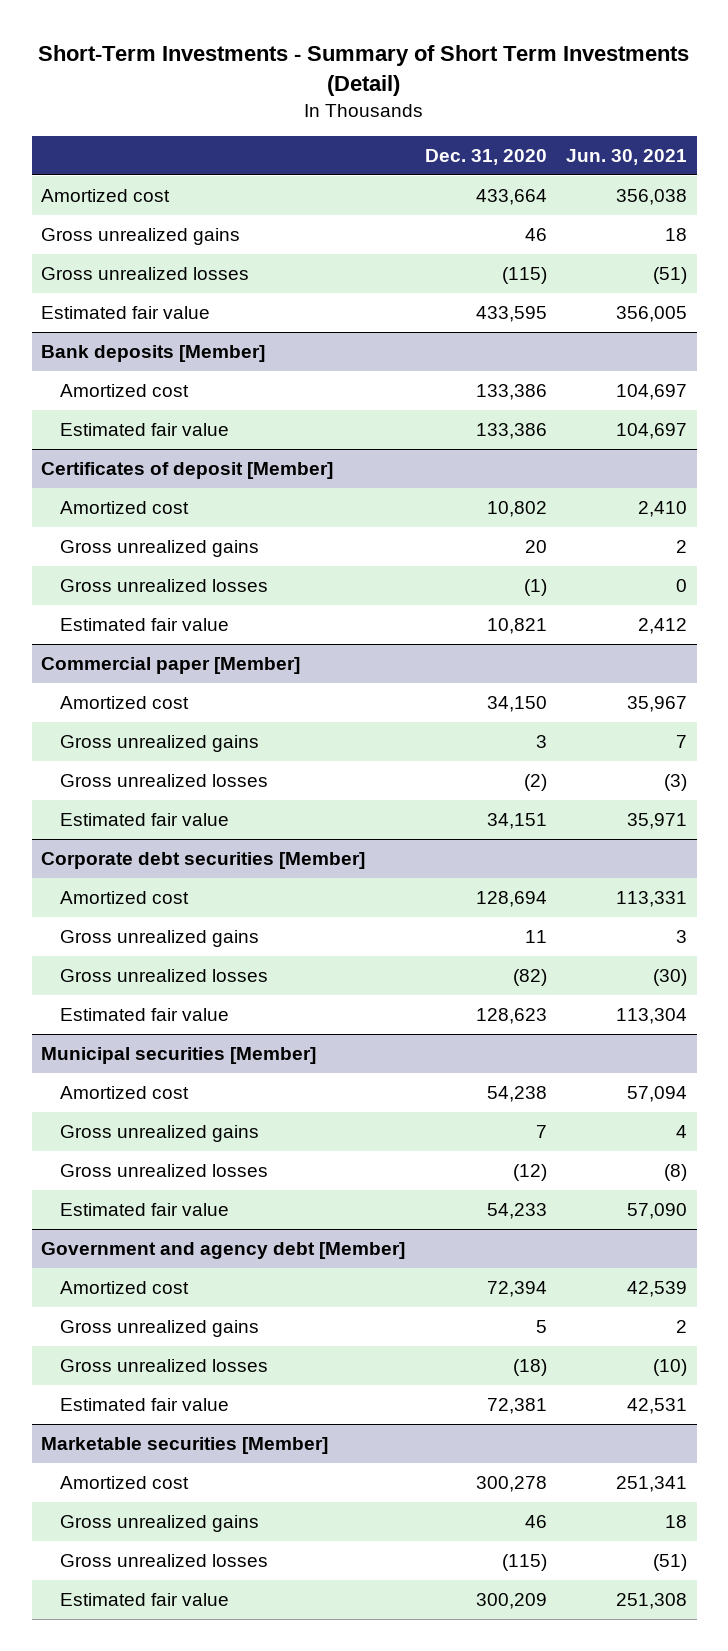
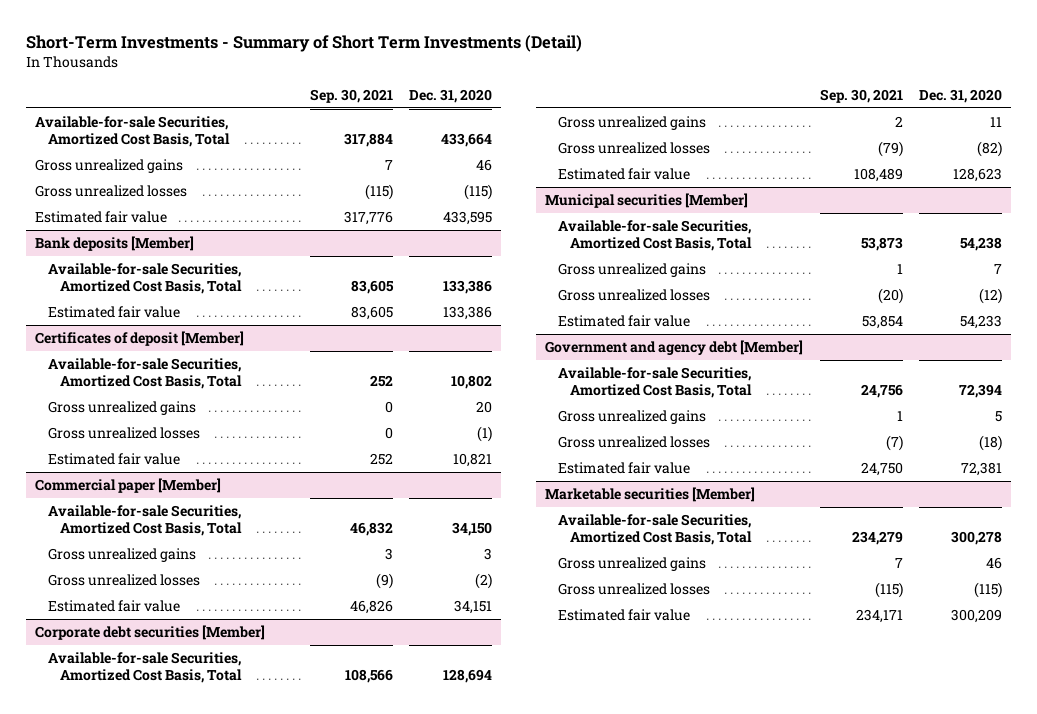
- | Dec. 31, 2020 | Jun. 30, 2021
+ | Sep. 30, 2021 | Dec. 31, 2020
- Amortized cost | 433,664 | 356,038
+ Available-for-sale Securities, Amortized Cost Basis, Total | 317,884 | 433,664
@ Bank deposits [Member]
- Amortized cost | 133,386 | 104,697
+ Available-for-sale Securities, Amortized Cost Basis, Total | 83,605 | 133,386
@ Certificates of deposit [Member]
- Amortized cost | 10,802 | 2,410
+ Available-for-sale Securities, Amortized Cost Basis, Total | 252 | 10,802
@ Commercial paper [Member]
- Amortized cost | 34,150 | 35,967
+ Available-for-sale Securities, Amortized Cost Basis, Total | 46,832 | 34,150
@ Corporate debt securities [Member]
- Amortized cost | 128,694 | 113,331
+ Available-for-sale Securities, Amortized Cost Basis, Total | 108,566 | 128,694
@ Municipal securities [Member]
- Amortized cost | 54,238 | 57,094
+ Available-for-sale Securities, Amortized Cost Basis, Total | 53,873 | 54,238
@ Government and agency debt [Member]
- Amortized cost | 72,394 | 42,539
+ Available-for-sale Securities, Amortized Cost Basis, Total | 24,756 | 72,394
@ Marketable securities [Member]
- Amortized cost | 300,278 | 251,341
+ Available-for-sale Securities, Amortized Cost Basis, Total | 234,279 | 300,278

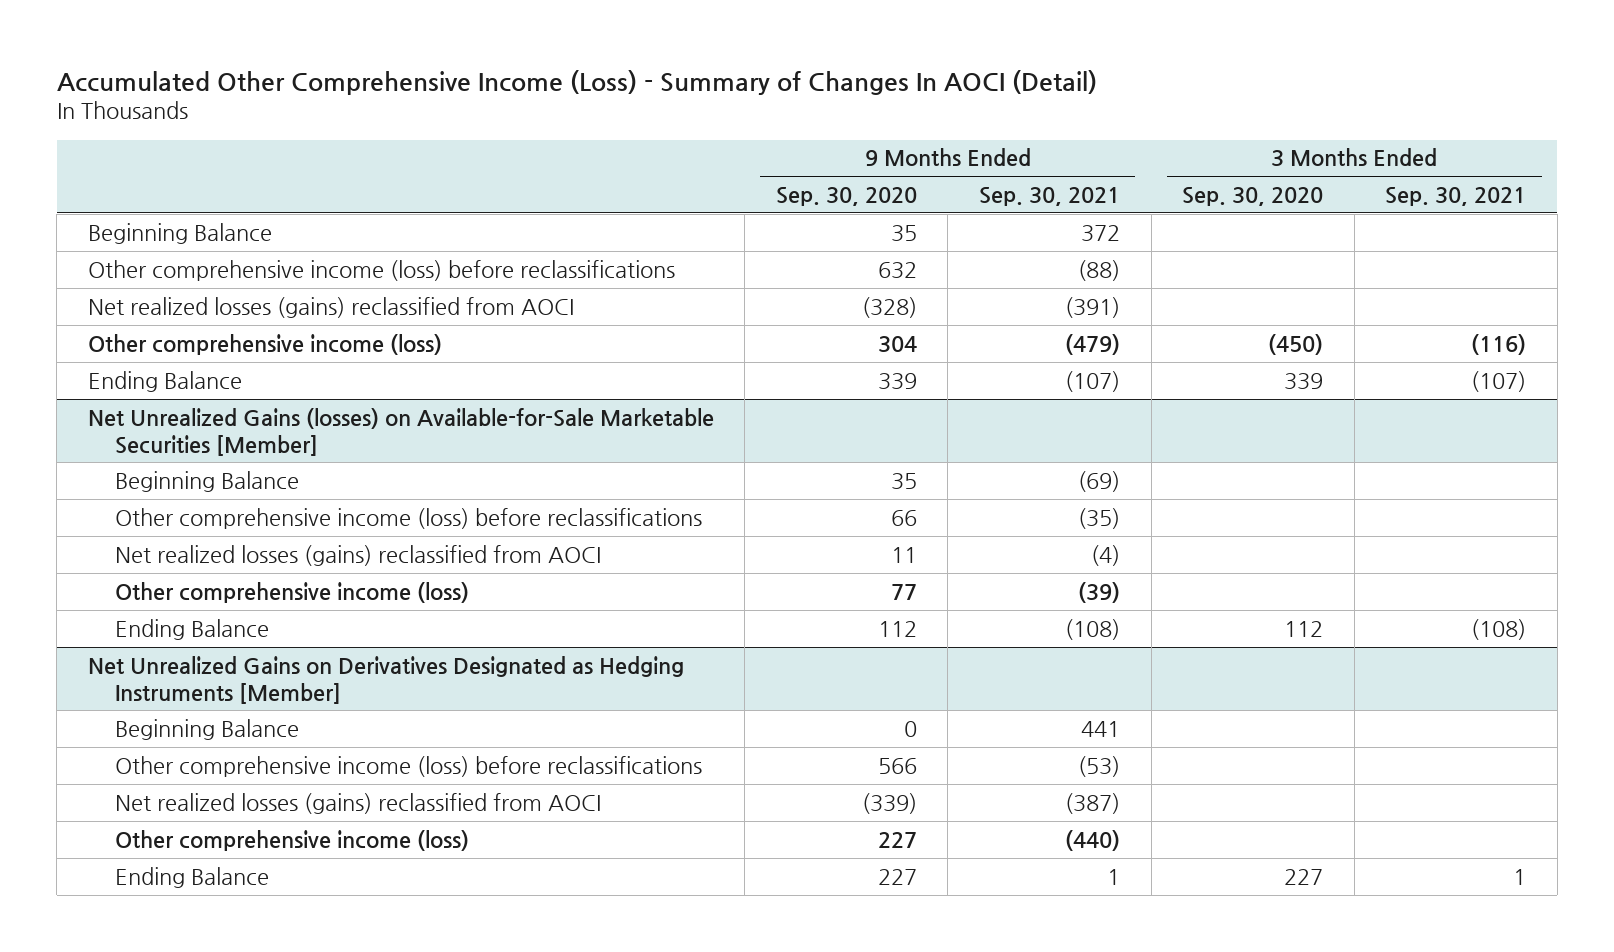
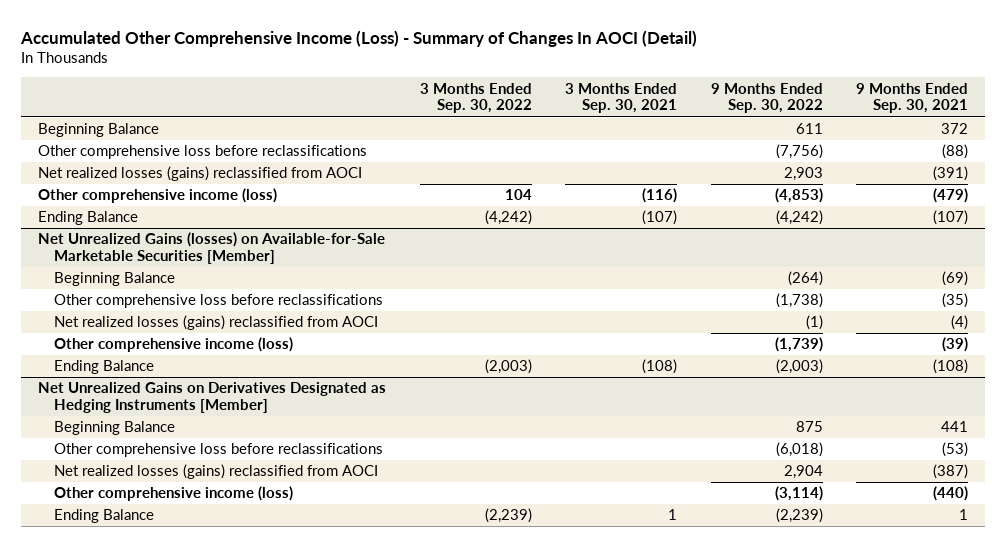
- | 9 Months Ended Sep. 30, 2020 | 9 Months Ended Sep. 30, 2021 | 3 Months Ended Sep. 30, 2020 | 3 Months Ended Sep. 30, 2021
+ | 3 Months Ended Sep. 30, 2022 | 3 Months Ended Sep. 30, 2021 | 9 Months Ended Sep. 30, 2022 | 9 Months Ended Sep. 30, 2021
- Other comprehensive income (loss) before reclassifications | 632 | (88) | |
+ Other comprehensive loss before reclassifications | | | (7,756) | (88)
@ Net Unrealized Gains (losses) on Available-for-Sale Marketable Securities [Member]
- Other comprehensive income (loss) before reclassifications | 66 | (35) | |
+ Other comprehensive loss before reclassifications | | | (1,738) | (35)
@ Net Unrealized Gains on Derivatives Designated as Hedging Instruments [Member]
- Other comprehensive income (loss) before reclassifications | 566 | (53) | |
+ Other comprehensive loss before reclassifications | | | (6,018) | (53)

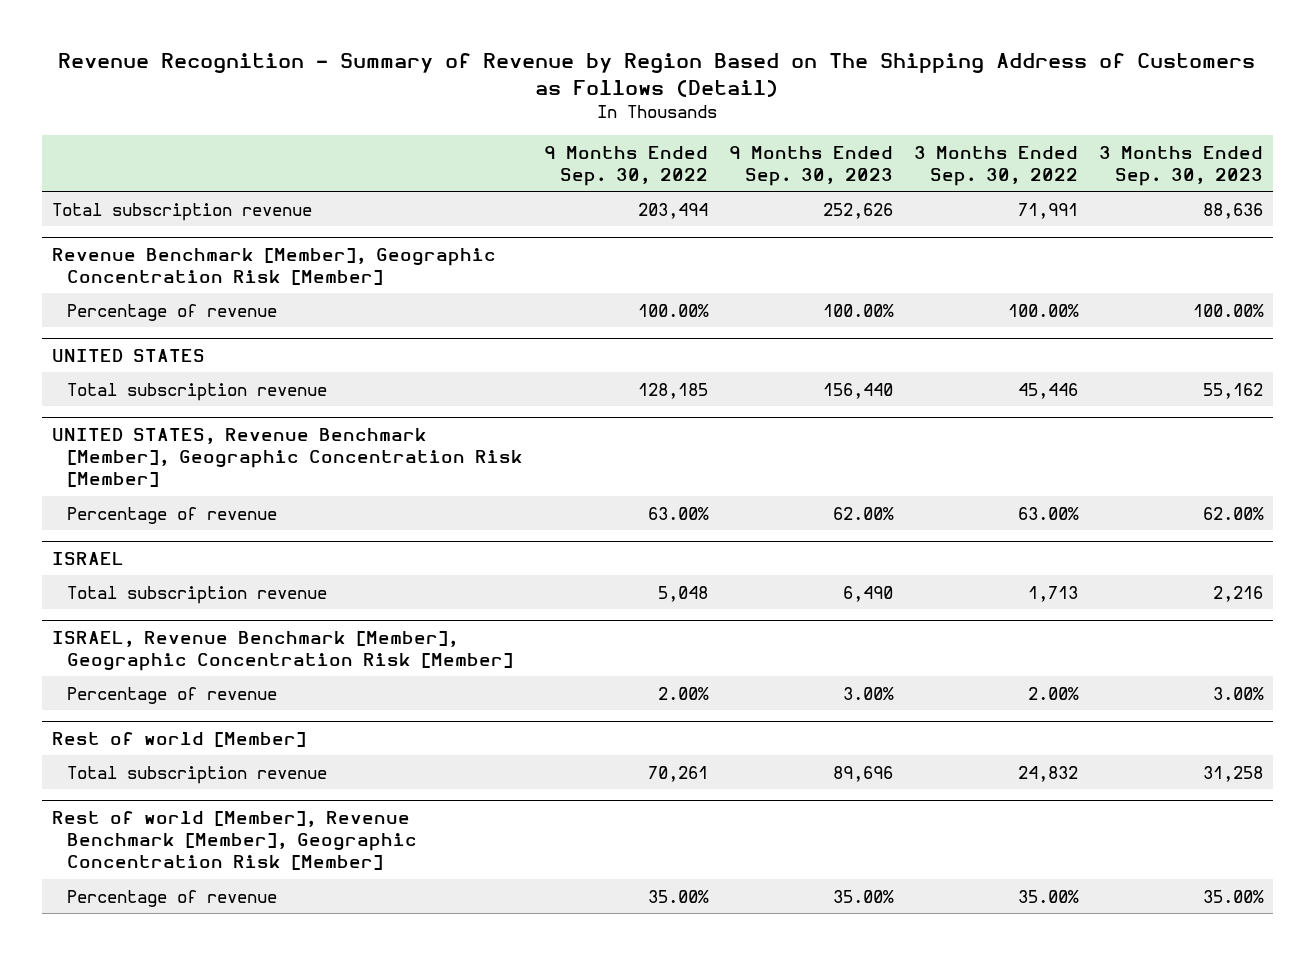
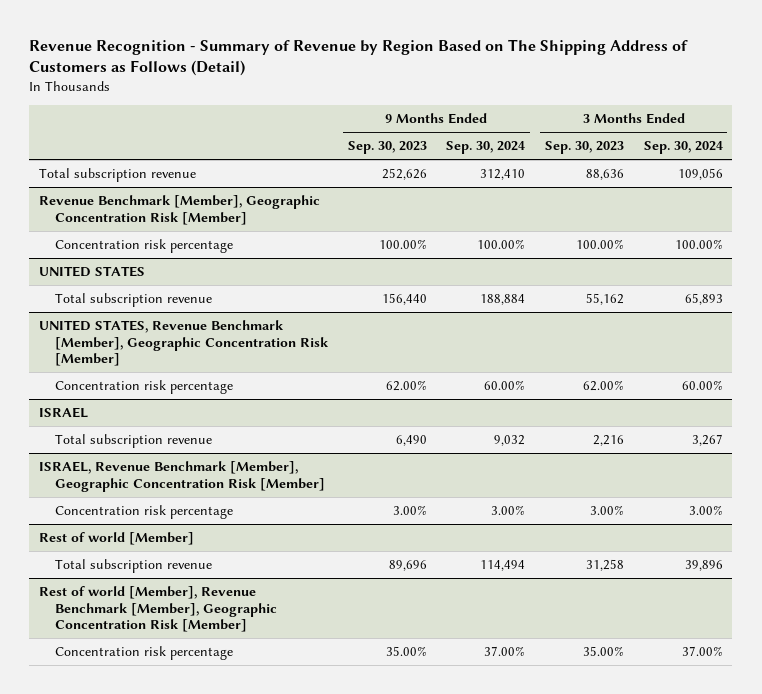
- | 9 Months Ended Sep. 30, 2022 | 9 Months Ended Sep. 30, 2023 | 3 Months Ended Sep. 30, 2022 | 3 Months Ended Sep. 30, 2023
+ | 9 Months Ended Sep. 30, 2023 | 9 Months Ended Sep. 30, 2024 | 3 Months Ended Sep. 30, 2023 | 3 Months Ended Sep. 30, 2024
@ Revenue Benchmark [Member], Geographic Concentration Risk [Member]
- Percentage of revenue | 100.00% | 100.00% | 100.00% | 100.00%
+ Concentration risk percentage | 100.00% | 100.00% | 100.00% | 100.00%
@ UNITED STATES, Revenue Benchmark [Member], Geographic Concentration Risk [Member]
- Percentage of revenue | 63.00% | 62.00% | 63.00% | 62.00%
+ Concentration risk percentage | 62.00% | 60.00% | 62.00% | 60.00%
@ ISRAEL, Revenue Benchmark [Member], Geographic Concentration Risk [Member]
- Percentage of revenue | 2.00% | 3.00% | 2.00% | 3.00%
+ Concentration risk percentage | 3.00% | 3.00% | 3.00% | 3.00%
@ Rest of world [Member], Revenue Benchmark [Member], Geographic Concentration Risk [Member]
- Percentage of revenue | 35.00% | 35.00% | 35.00% | 35.00%
+ Concentration risk percentage | 35.00% | 37.00% | 35.00% | 37.00%

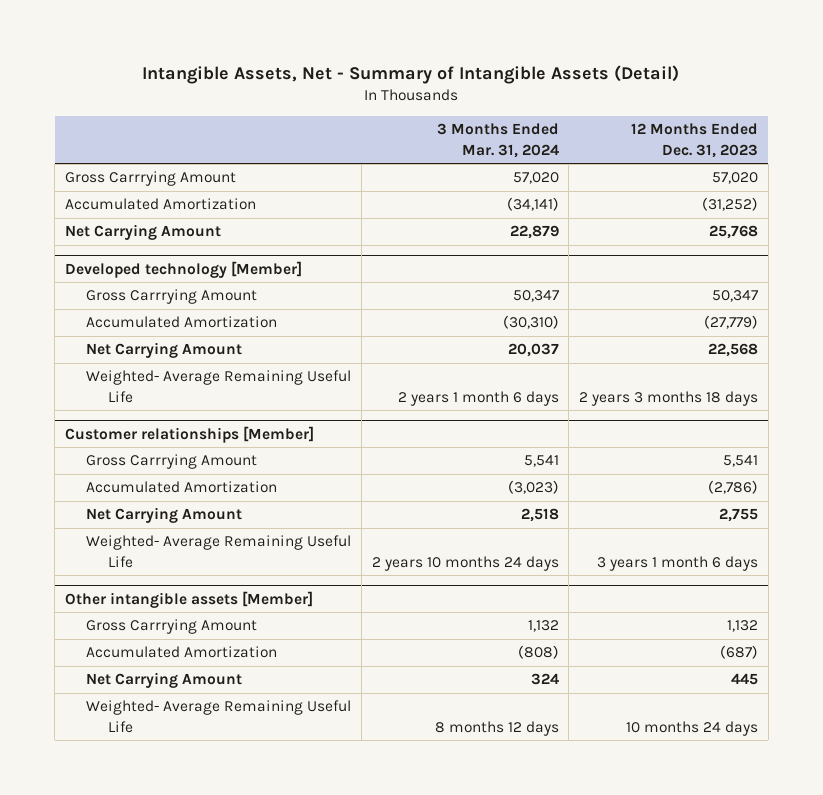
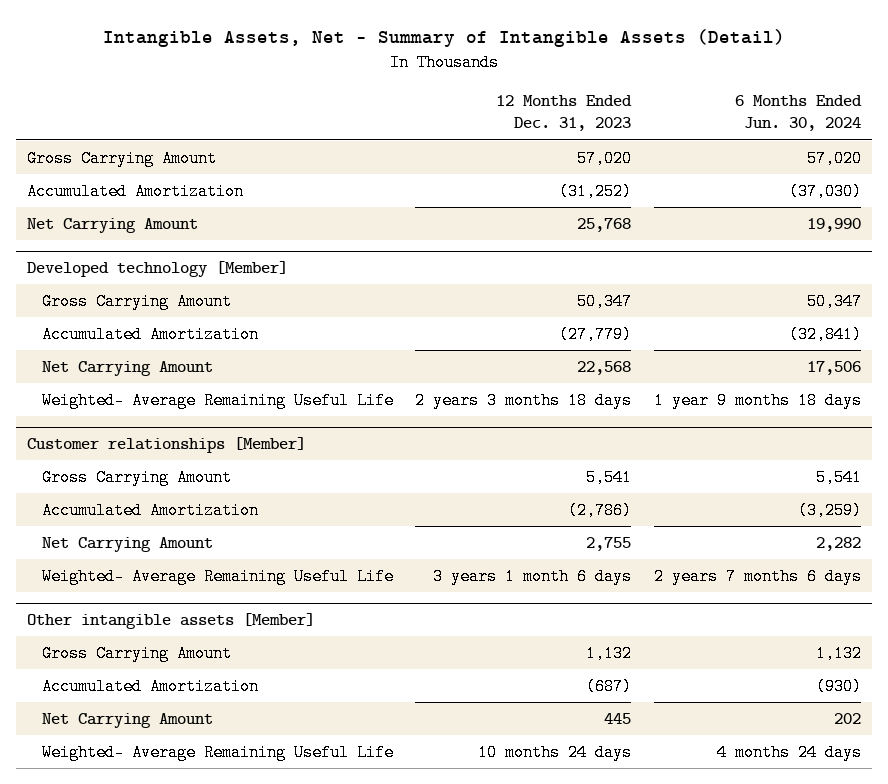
- | 3 Months Ended Mar. 31, 2024 | 12 Months Ended Dec. 31, 2023
+ | 12 Months Ended Dec. 31, 2023 | 6 Months Ended Jun. 30, 2024
- Gross Carrrying Amount | 57,020 | 57,020
+ Gross Carrying Amount | 57,020 | 57,020
@ Developed technology [Member]
- Gross Carrrying Amount | 50,347 | 50,347
+ Gross Carrying Amount | 50,347 | 50,347
@ Customer relationships [Member]
- Gross Carrrying Amount | 5,541 | 5,541
+ Gross Carrying Amount | 5,541 | 5,541
@ Other intangible assets [Member]
- Gross Carrrying Amount | 1,132 | 1,132
+ Gross Carrying Amount | 1,132 | 1,132

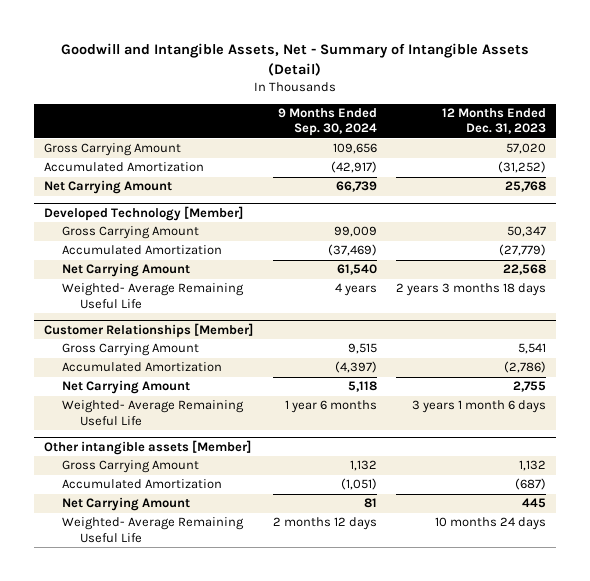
- Intangible Assets, Net - Summary of Intangible Assets (Detail)
+ Goodwill and Intangible Assets, Net - Summary of Intangible Assets (Detail)
- | 12 Months Ended Dec. 31, 2023 | 6 Months Ended Jun. 30, 2024
+ | 9 Months Ended Sep. 30, 2024 | 12 Months Ended Dec. 31, 2023
- Developed technology [Member]
+ Developed Technology [Member]
- Customer relationships [Member]
+ Customer Relationships [Member]

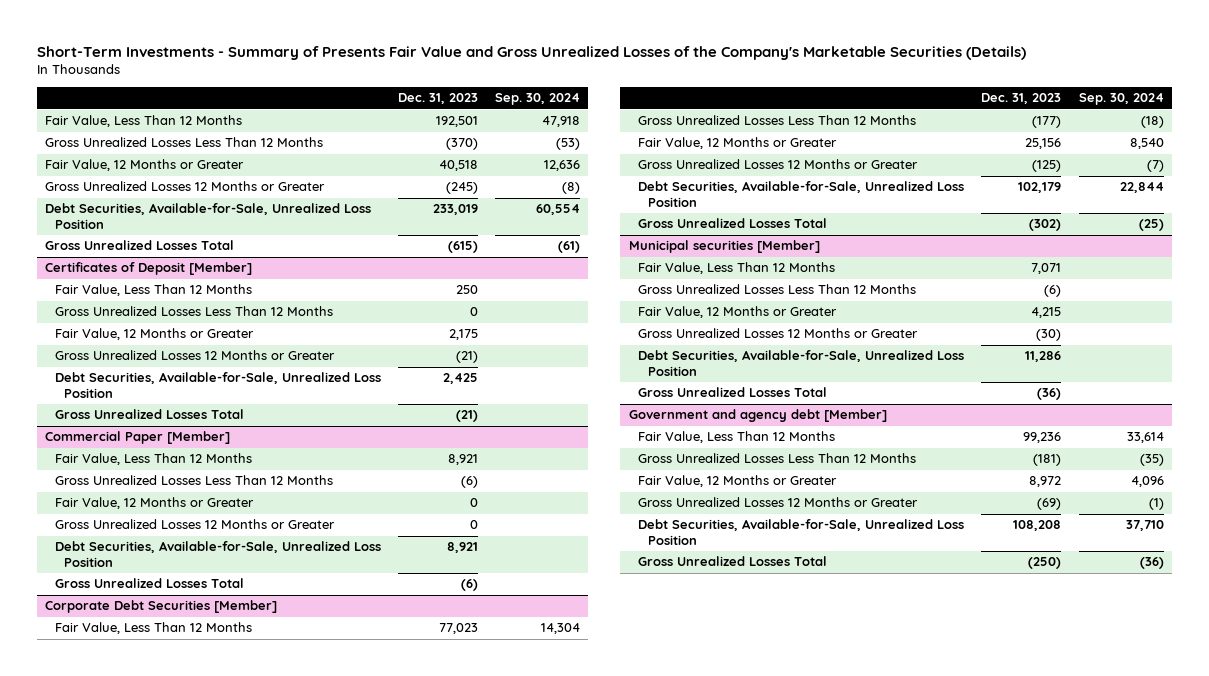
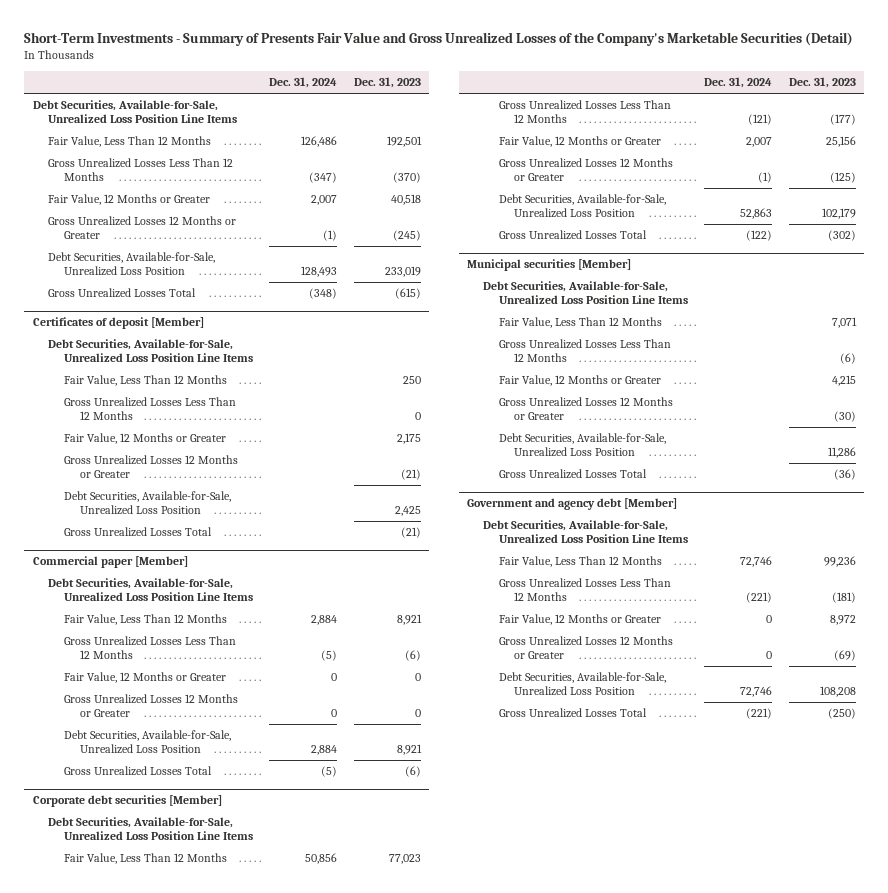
- Short-Term Investments - Summary of Presents Fair Value and Gross Unrealized Losses of the Company's Marketable Securities (Details)
+ Short-Term Investments - Summary of Presents Fair Value and Gross Unrealized Losses of the Company's Marketable Securities (Detail)
- | Dec. 31, 2023 | Sep. 30, 2024
+ | Dec. 31, 2024 | Dec. 31, 2023
+ Debt Securities, Available-for-Sale, Unrealized Loss Position Line Items
- Certificates of Deposit [Member]
+ Certificates of deposit [Member]
+ Debt Securities, Available-for-Sale, Unrealized Loss Position Line Items
- Commercial Paper [Member]
+ Commercial paper [Member]
+ Debt Securities, Available-for-Sale, Unrealized Loss Position Line Items
- Corporate Debt Securities [Member]
+ Corporate debt securities [Member]
+ Debt Securities, Available-for-Sale, Unrealized Loss Position Line Items
@ Municipal securities [Member]
+ Debt Securities, Available-for-Sale, Unrealized Loss Position Line Items
@ Government and agency debt [Member]
+ Debt Securities, Available-for-Sale, Unrealized Loss Position Line Items

